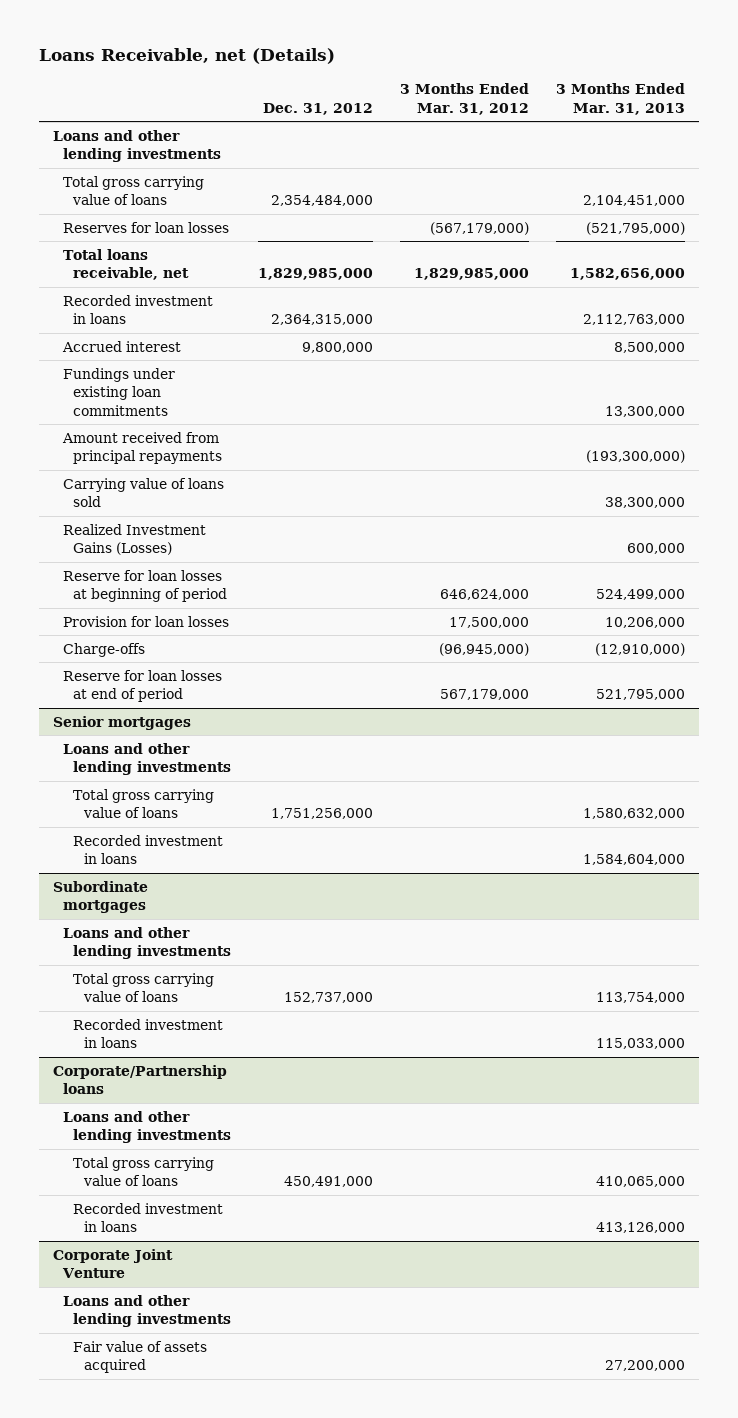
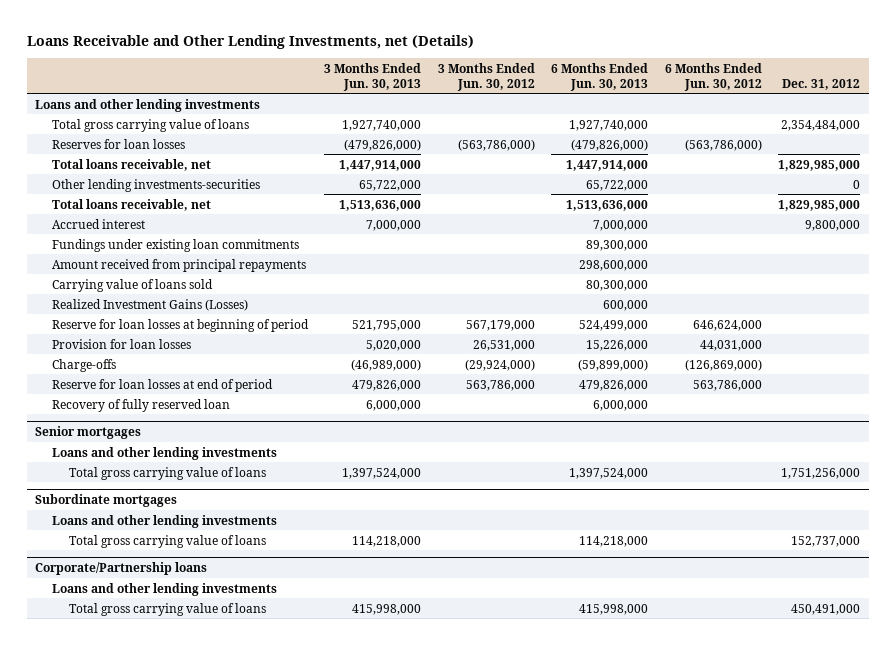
- Loans Receivable, net (Details)
+ Loans Receivable and Other Lending Investments, net (Details)
- | Dec. 31, 2012 | 3 Months Ended Mar. 31, 2012 | 3 Months Ended Mar. 31, 2013
+ | 3 Months Ended Jun. 30, 2013 | 3 Months Ended Jun. 30, 2012 | 6 Months Ended Jun. 30, 2013 | 6 Months Ended Jun. 30, 2012 | Dec. 31, 2012
- Recorded investment in loans | 2,364,315,000 | | 2,112,763,000
+ Other lending investments-securities | 65,722,000 | | 65,722,000 | | 0
+ Total loans receivable, net | 1,513,636,000 | | 1,513,636,000 | | 1,829,985,000
+ Recovery of fully reserved loan | 6,000,000 | | 6,000,000 | |
@ Senior mortgages
- Recorded investment in loans | | | 1,584,604,000
@ Subordinate mortgages
- Recorded investment in loans | | | 115,033,000
@ Corporate/Partnership loans
- Recorded investment in loans | | | 413,126,000
- Corporate Joint Venture
- Loans and other lending investments
- Fair value of assets acquired | | | 27,200,000

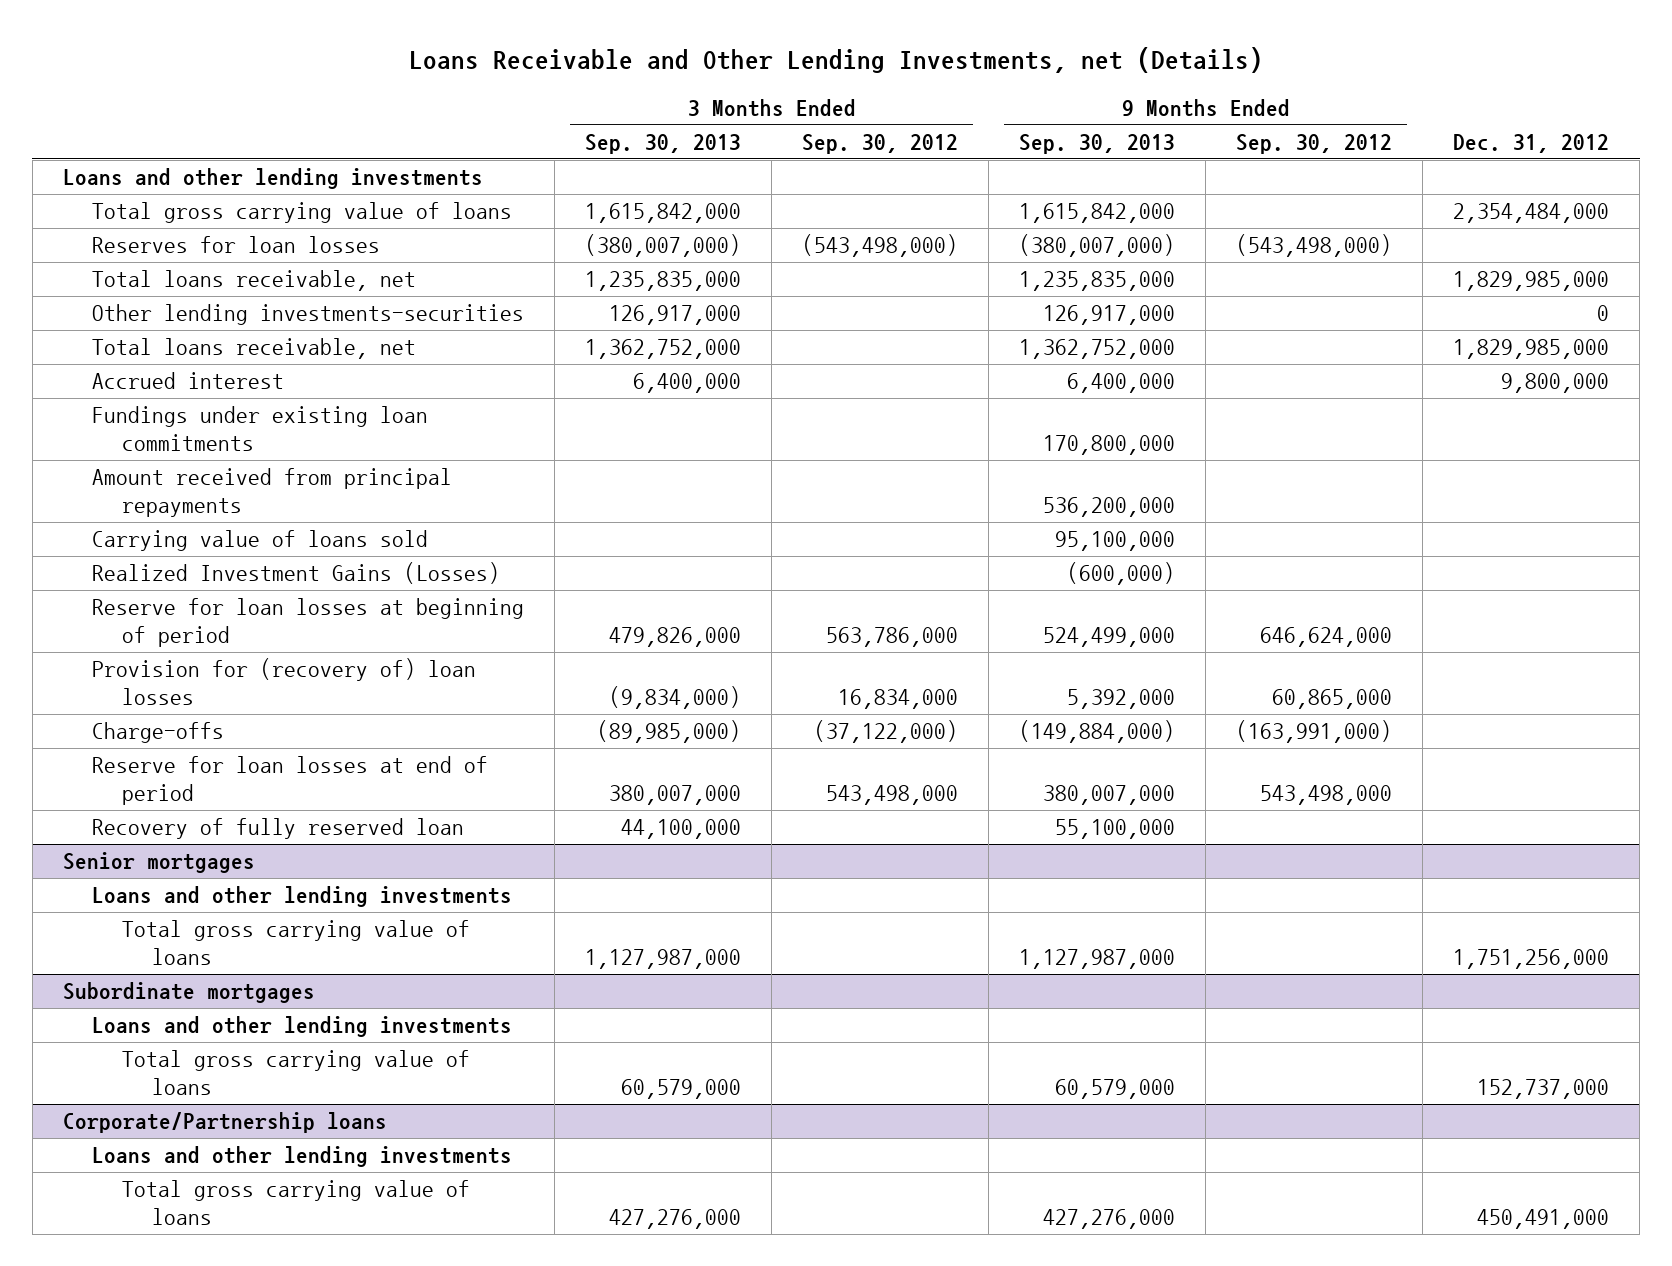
- | 3 Months Ended Jun. 30, 2013 | 3 Months Ended Jun. 30, 2012 | 6 Months Ended Jun. 30, 2013 | 6 Months Ended Jun. 30, 2012 | Dec. 31, 2012
+ | 3 Months Ended Sep. 30, 2013 | 3 Months Ended Sep. 30, 2012 | 9 Months Ended Sep. 30, 2013 | 9 Months Ended Sep. 30, 2012 | Dec. 31, 2012
- Provision for loan losses | 5,020,000 | 26,531,000 | 15,226,000 | 44,031,000 |
+ Provision for (recovery of) loan losses | (9,834,000) | 16,834,000 | 5,392,000 | 60,865,000 |

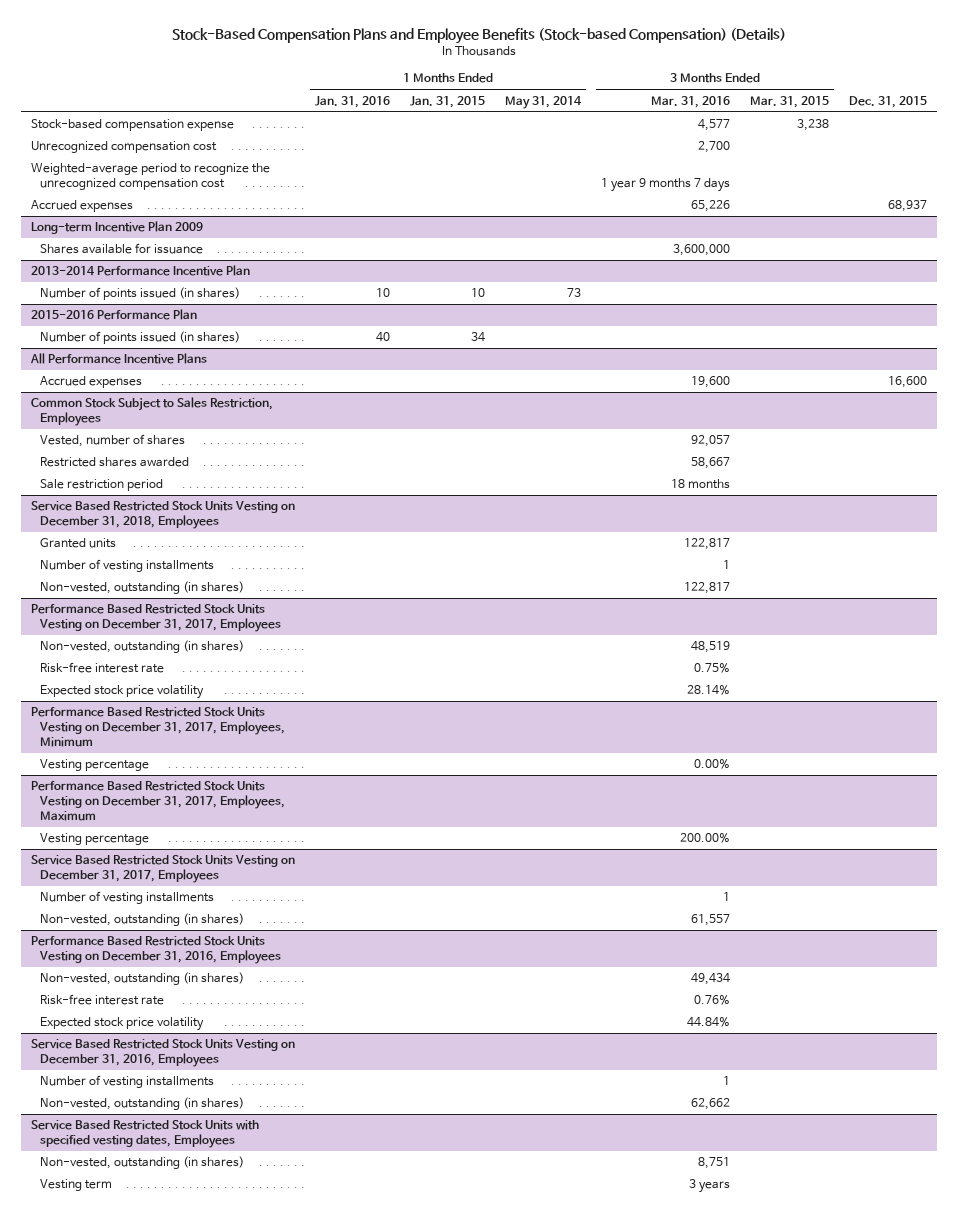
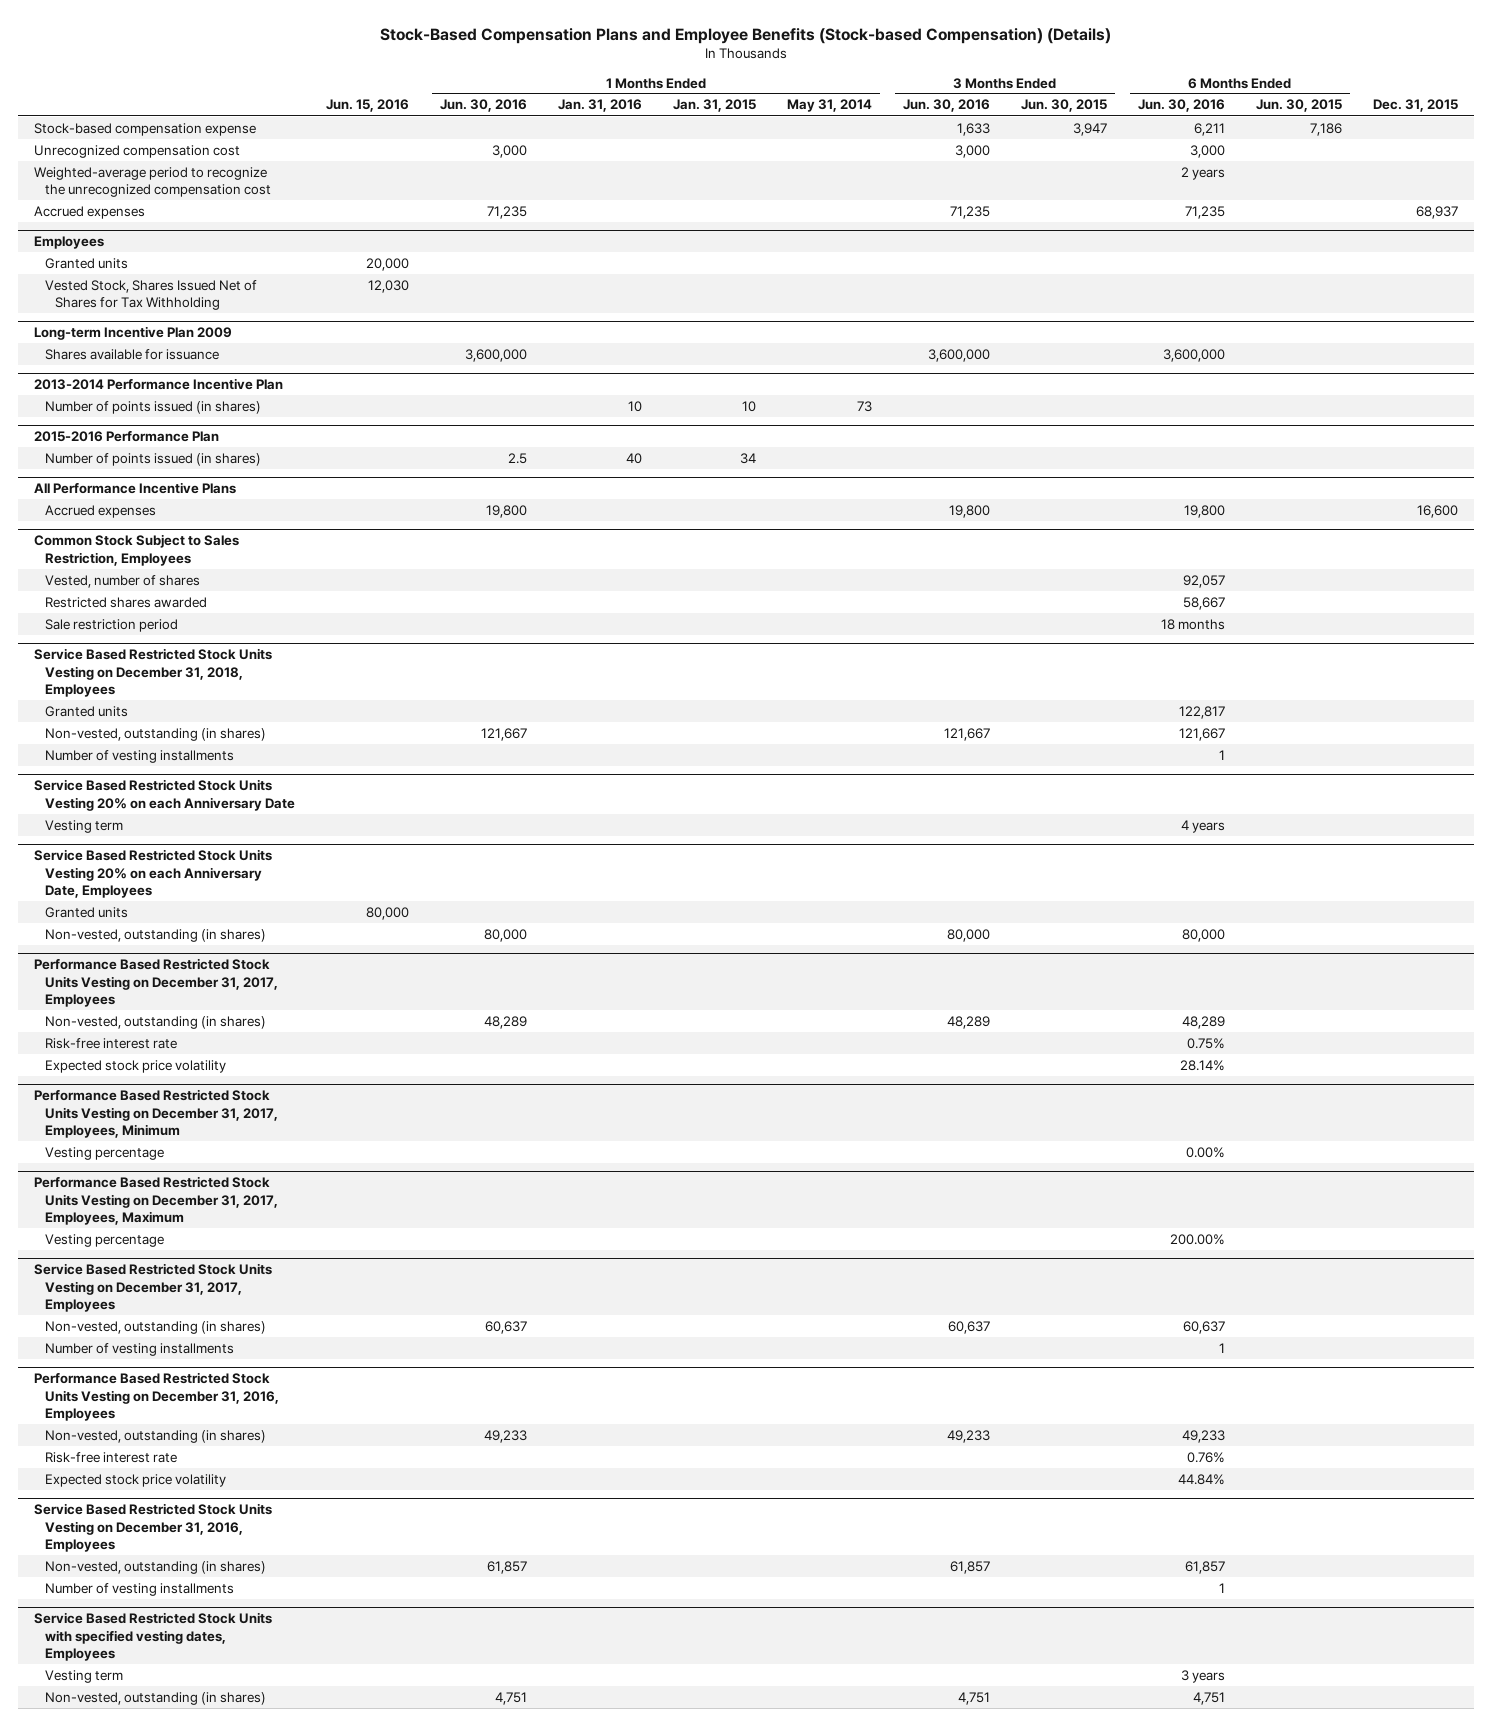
- | 1 Months Ended Jan. 31, 2016 | 1 Months Ended Jan. 31, 2015 | 1 Months Ended May 31, 2014 | 3 Months Ended Mar. 31, 2016 | 3 Months Ended Mar. 31, 2015 | Dec. 31, 2015
+ | Jun. 15, 2016 | 1 Months Ended Jun. 30, 2016 | 1 Months Ended Jan. 31, 2016 | 1 Months Ended Jan. 31, 2015 | 1 Months Ended May 31, 2014 | 3 Months Ended Jun. 30, 2016 | 3 Months Ended Jun. 30, 2015 | 6 Months Ended Jun. 30, 2016 | 6 Months Ended Jun. 30, 2015 | Dec. 31, 2015
+ Employees
+ Granted units | 20,000 | | | | | | | | |
+ Vested Stock, Shares Issued Net of Shares for Tax Withholding | 12,030 | | | | | | | | |
@ Service Based Restricted Stock Units Vesting on December 31, 2018, Employees
moved down: Number of vesting installments | | | | | | | | 1 | |
+ Service Based Restricted Stock Units Vesting 20% on each Anniversary Date
+ Vesting term | | | | | | | | 4 years | |
+ Service Based Restricted Stock Units Vesting 20% on each Anniversary Date, Employees
+ Granted units | 80,000 | | | | | | | | |
+ Non-vested, outstanding (in shares) | | 80,000 | | | | 80,000 | | 80,000 | |
@ Service Based Restricted Stock Units Vesting on December 31, 2017, Employees
moved down: Number of vesting installments | | | | | | | | 1 | |
@ Service Based Restricted Stock Units Vesting on December 31, 2016, Employees
moved down: Number of vesting installments | | | | | | | | 1 | |
@ Service Based Restricted Stock Units with specified vesting dates, Employees
moved down: Non-vested, outstanding (in shares) | | 4,751 | | | | 4,751 | | 4,751 | |

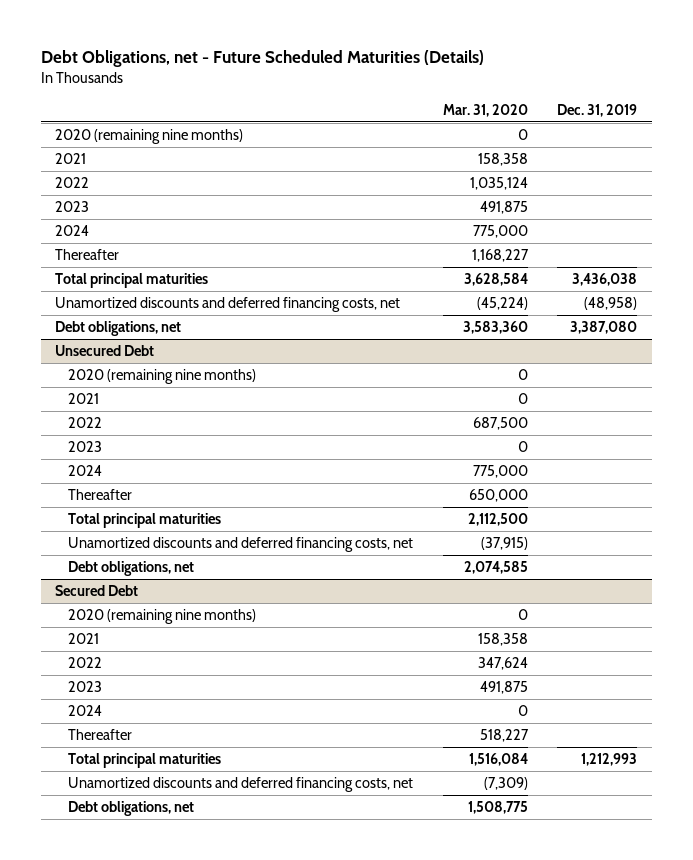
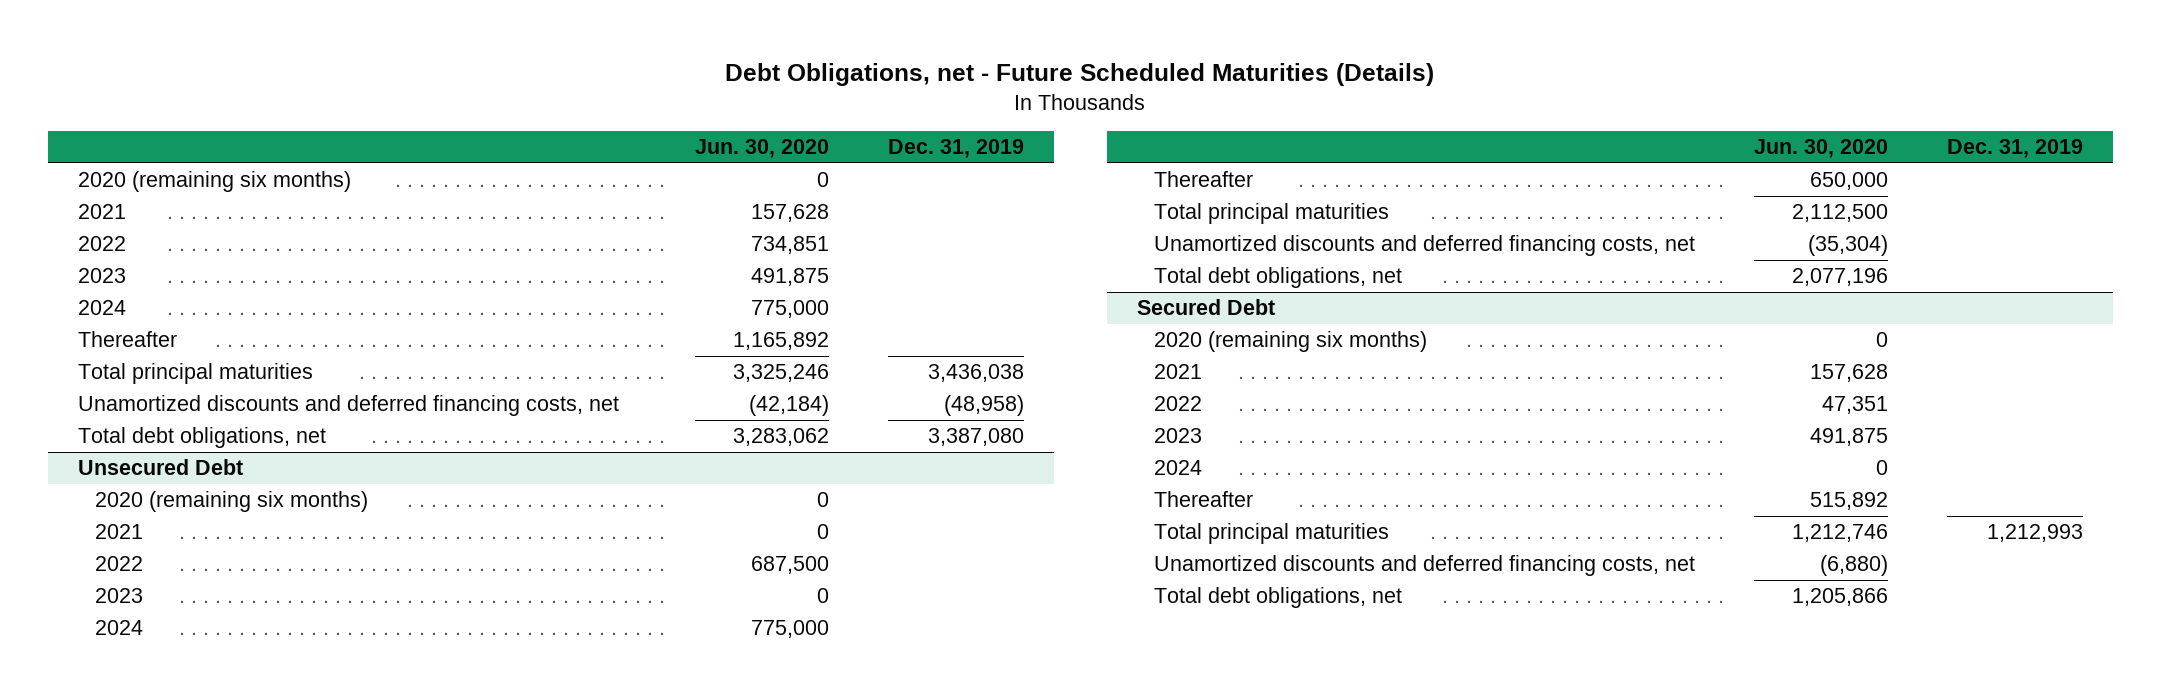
- | Mar. 31, 2020 | Dec. 31, 2019
+ | Jun. 30, 2020 | Dec. 31, 2019
- 2020 (remaining nine months) | 0 |
+ 2020 (remaining six months) | 0 |
- Debt obligations, net | 3,583,360 | 3,387,080
+ Total debt obligations, net | 3,283,062 | 3,387,080
@ Unsecured Debt
- 2020 (remaining nine months) | 0 |
+ 2020 (remaining six months) | 0 |
- Debt obligations, net | 2,074,585 |
+ Total debt obligations, net | 2,077,196 |
@ Secured Debt
- 2020 (remaining nine months) | 0 |
+ 2020 (remaining six months) | 0 |
- Debt obligations, net | 1,508,775 |
+ Total debt obligations, net | 1,205,866 |

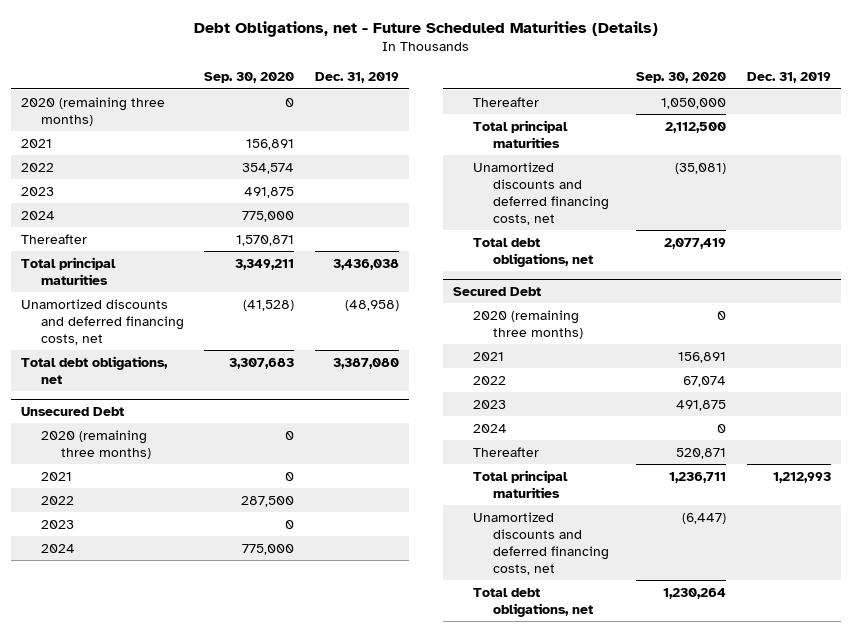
- | Jun. 30, 2020 | Dec. 31, 2019
+ | Sep. 30, 2020 | Dec. 31, 2019
- 2020 (remaining six months) | 0 |
+ 2020 (remaining three months) | 0 |
@ Unsecured Debt
- 2020 (remaining six months) | 0 |
+ 2020 (remaining three months) | 0 |
@ Secured Debt
- 2020 (remaining six months) | 0 |
+ 2020 (remaining three months) | 0 |

